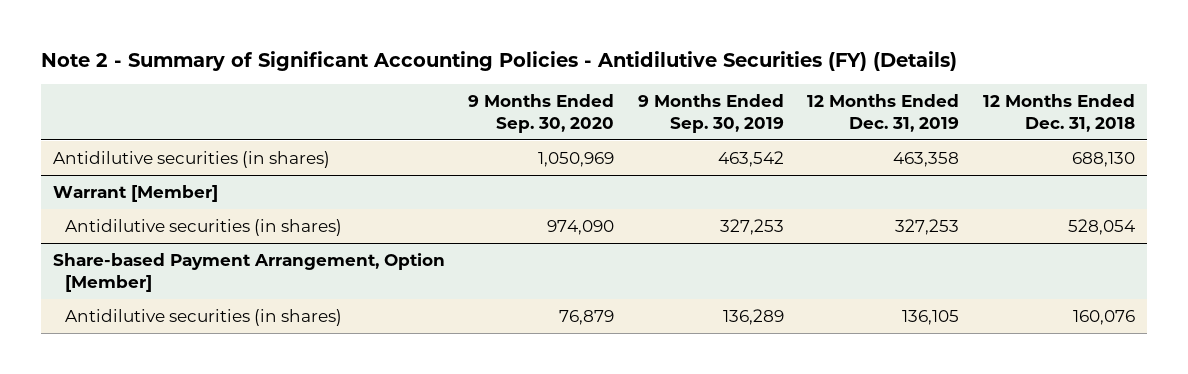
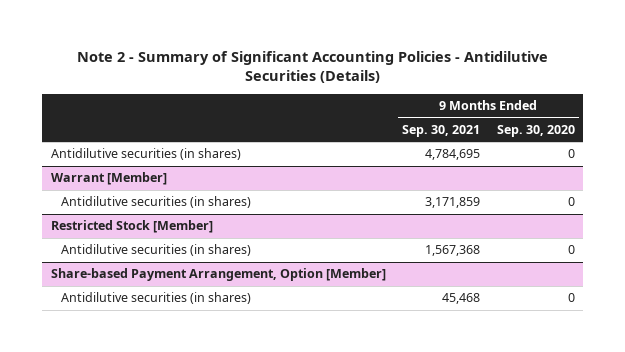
- Note 2 - Summary of Significant Accounting Policies - Antidilutive Securities (FY) (Details)
+ Note 2 - Summary of Significant Accounting Policies - Antidilutive Securities (Details)
- | 9 Months Ended Sep. 30, 2020 | 9 Months Ended Sep. 30, 2019 | 12 Months Ended Dec. 31, 2019 | 12 Months Ended Dec. 31, 2018
+ | 9 Months Ended Sep. 30, 2021 | 9 Months Ended Sep. 30, 2020
- Antidilutive securities (in shares) | 1,050,969 | 463,542 | 463,358 | 688,130
+ Antidilutive securities (in shares) | 4,784,695 | 0
@ Warrant [Member]
- Antidilutive securities (in shares) | 974,090 | 327,253 | 327,253 | 528,054
+ Antidilutive securities (in shares) | 3,171,859 | 0
+ Restricted Stock [Member]
+ Antidilutive securities (in shares) | 1,567,368 | 0
@ Share-based Payment Arrangement, Option [Member]
- Antidilutive securities (in shares) | 76,879 | 136,289 | 136,105 | 160,076
+ Antidilutive securities (in shares) | 45,468 | 0

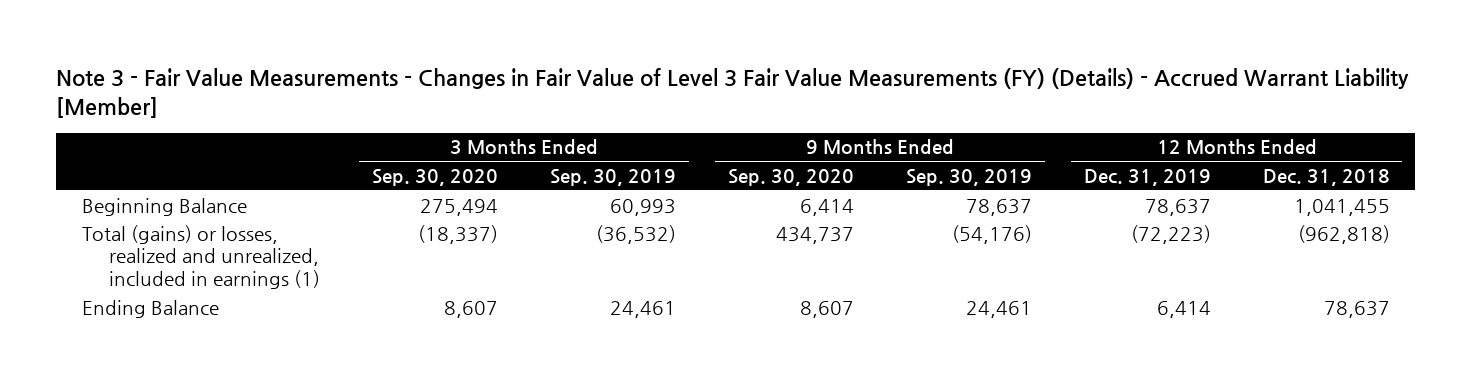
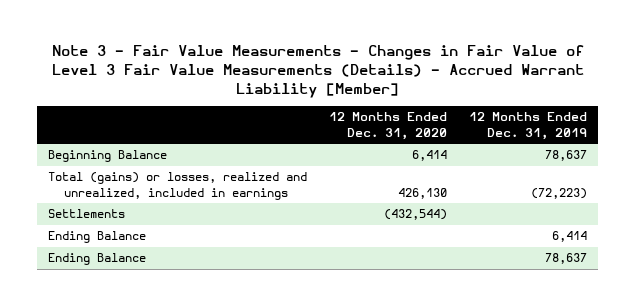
- Note 3 - Fair Value Measurements - Changes in Fair Value of Level 3 Fair Value Measurements (FY) (Details) - Accrued Warrant Liability [Member]
+ Note 3 - Fair Value Measurements - Changes in Fair Value of Level 3 Fair Value Measurements (Details) - Accrued Warrant Liability [Member]
- | 3 Months Ended Sep. 30, 2020 | 3 Months Ended Sep. 30, 2019 | 9 Months Ended Sep. 30, 2020 | 9 Months Ended Sep. 30, 2019 | 12 Months Ended Dec. 31, 2019 | 12 Months Ended Dec. 31, 2018
+ | 12 Months Ended Dec. 31, 2020 | 12 Months Ended Dec. 31, 2019
- Total (gains) or losses, realized and unrealized, included in earnings (1) | (18,337) | (36,532) | 434,737 | (54,176) | (72,223) | (962,818)
+ Total (gains) or losses, realized and unrealized, included in earnings | 426,130 | (72,223)
+ Settlements | (432,544) |
+ Ending Balance | | 78,637

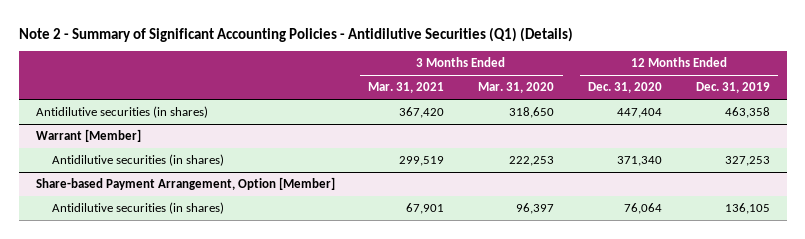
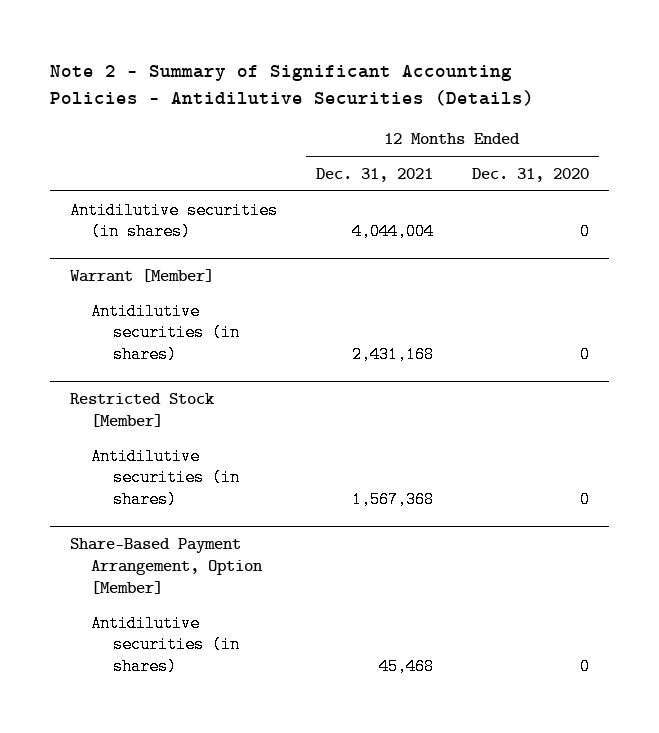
- Note 2 - Summary of Significant Accounting Policies - Antidilutive Securities (Q1) (Details)
+ Note 2 - Summary of Significant Accounting Policies - Antidilutive Securities (Details)
- | 3 Months Ended Mar. 31, 2021 | 3 Months Ended Mar. 31, 2020 | 12 Months Ended Dec. 31, 2020 | 12 Months Ended Dec. 31, 2019
+ | 12 Months Ended Dec. 31, 2021 | 12 Months Ended Dec. 31, 2020
- Antidilutive securities (in shares) | 367,420 | 318,650 | 447,404 | 463,358
+ Antidilutive securities (in shares) | 4,044,004 | 0
@ Warrant [Member]
- Antidilutive securities (in shares) | 299,519 | 222,253 | 371,340 | 327,253
- Share-based Payment Arrangement, Option [Member]
- Antidilutive securities (in shares) | 67,901 | 96,397 | 76,064 | 136,105
@ Warrant [Member]
+ Antidilutive securities (in shares) | 2,431,168 | 0
+ Restricted Stock [Member]
+ Antidilutive securities (in shares) | 1,567,368 | 0
+ Share-Based Payment Arrangement, Option [Member]
+ Antidilutive securities (in shares) | 45,468 | 0

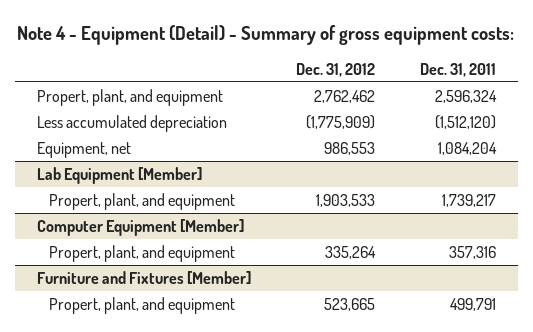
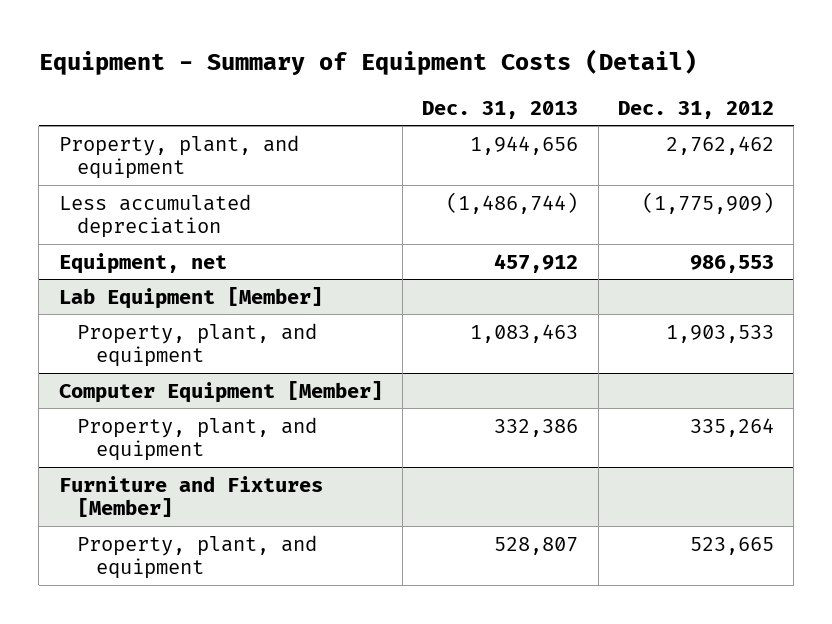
- Note 4 - Equipment (Detail) - Summary of gross equipment costs:
+ Equipment - Summary of Equipment Costs (Detail)
- | Dec. 31, 2012 | Dec. 31, 2011
+ | Dec. 31, 2013 | Dec. 31, 2012
- Propert, plant, and equipment | 2,762,462 | 2,596,324
+ Property, plant, and equipment | 1,944,656 | 2,762,462
@ Lab Equipment [Member]
- Propert, plant, and equipment | 1,903,533 | 1,739,217
+ Property, plant, and equipment | 1,083,463 | 1,903,533
@ Computer Equipment [Member]
- Propert, plant, and equipment | 335,264 | 357,316
+ Property, plant, and equipment | 332,386 | 335,264
@ Furniture and Fixtures [Member]
- Propert, plant, and equipment | 523,665 | 499,791
+ Property, plant, and equipment | 528,807 | 523,665

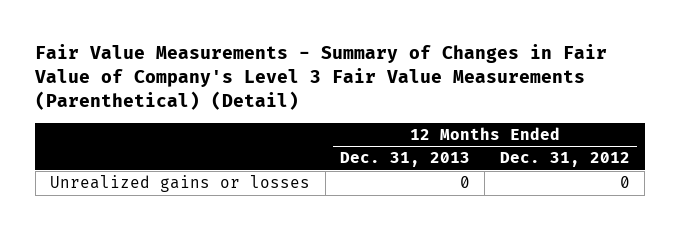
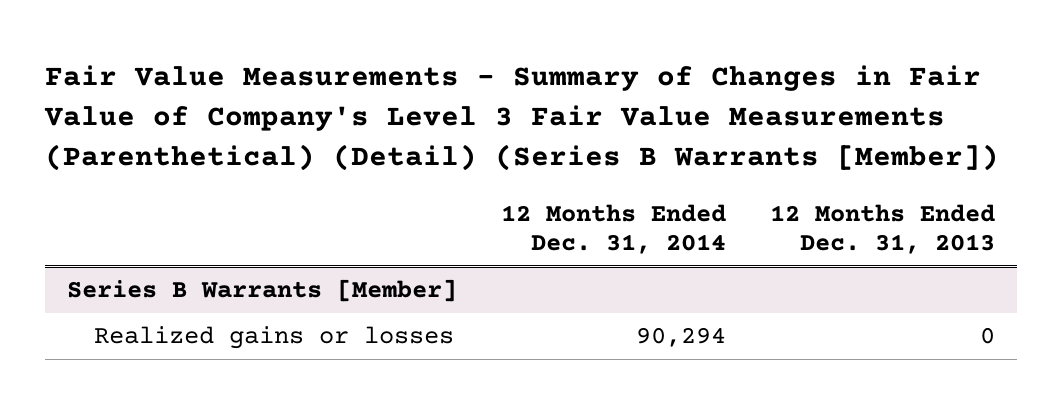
- Fair Value Measurements - Summary of Changes in Fair Value of Company's Level 3 Fair Value Measurements (Parenthetical) (Detail)
+ Fair Value Measurements - Summary of Changes in Fair Value of Company's Level 3 Fair Value Measurements (Parenthetical) (Detail) (Series B Warrants [Member])
- | 12 Months Ended Dec. 31, 2013 | 12 Months Ended Dec. 31, 2012
+ | 12 Months Ended Dec. 31, 2014 | 12 Months Ended Dec. 31, 2013
- Unrealized gains or losses | 0 | 0
+ Series B Warrants [Member]
+ Realized gains or losses | 90,294 | 0

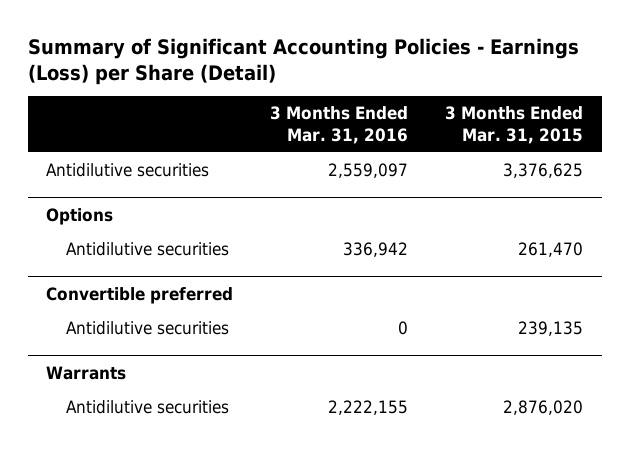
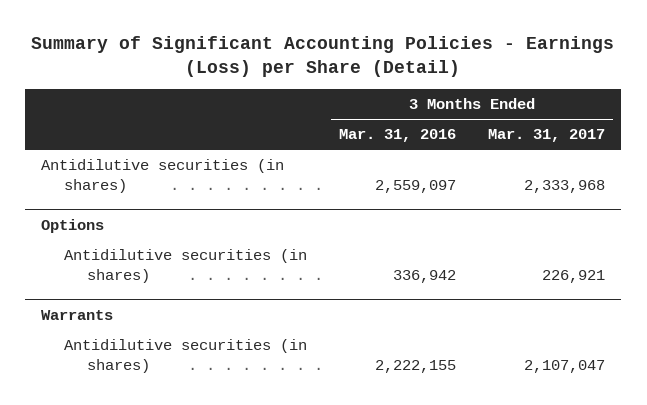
- | 3 Months Ended Mar. 31, 2016 | 3 Months Ended Mar. 31, 2015
+ | 3 Months Ended Mar. 31, 2016 | 3 Months Ended Mar. 31, 2017
- Antidilutive securities | 2,559,097 | 3,376,625
+ Antidilutive securities (in shares) | 2,559,097 | 2,333,968
@ Options
- Antidilutive securities | 336,942 | 261,470
- Convertible preferred
- Antidilutive securities | 0 | 239,135
@ Options
+ Antidilutive securities (in shares) | 336,942 | 226,921
@ Warrants
- Antidilutive securities | 2,222,155 | 2,876,020
+ Antidilutive securities (in shares) | 2,222,155 | 2,107,047

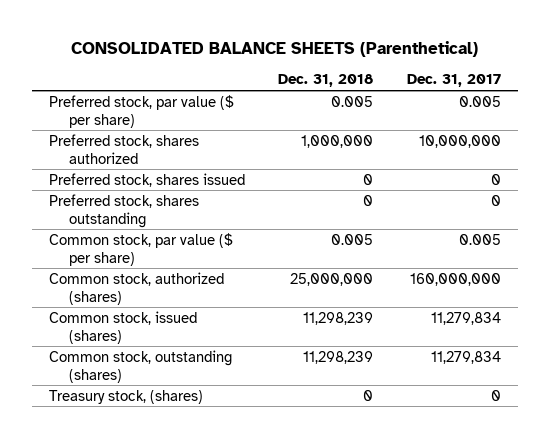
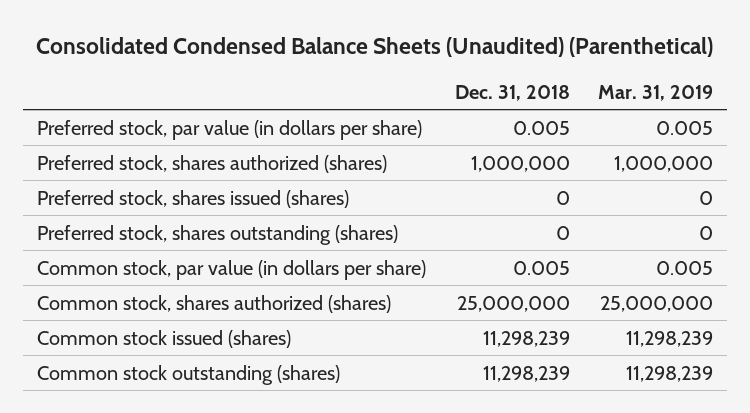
- CONSOLIDATED BALANCE SHEETS (Parenthetical)
+ Consolidated Condensed Balance Sheets (Unaudited) (Parenthetical)
- | Dec. 31, 2018 | Dec. 31, 2017
+ | Dec. 31, 2018 | Mar. 31, 2019
- Preferred stock, par value ($ per share) | 0.005 | 0.005
- Preferred stock, shares authorized | 1,000,000 | 10,000,000
- Preferred stock, shares issued | 0 | 0
- Preferred stock, shares outstanding | 0 | 0
- Common stock, par value ($ per share) | 0.005 | 0.005
- Common stock, authorized (shares) | 25,000,000 | 160,000,000
- Common stock, issued (shares) | 11,298,239 | 11,279,834
- Common stock, outstanding (shares) | 11,298,239 | 11,279,834
- Treasury stock, (shares) | 0 | 0
+ Preferred stock, par value (in dollars per share) | 0.005 | 0.005
+ Preferred stock, shares authorized (shares) | 1,000,000 | 1,000,000
+ Preferred stock, shares issued (shares) | 0 | 0
+ Preferred stock, shares outstanding (shares) | 0 | 0
+ Common stock, par value (in dollars per share) | 0.005 | 0.005
+ Common stock, shares authorized (shares) | 25,000,000 | 25,000,000
+ Common stock issued (shares) | 11,298,239 | 11,298,239
+ Common stock outstanding (shares) | 11,298,239 | 11,298,239

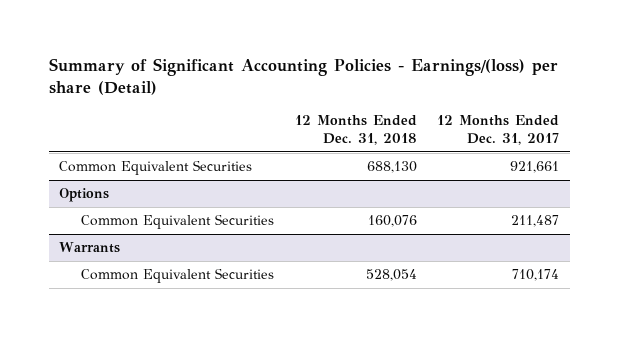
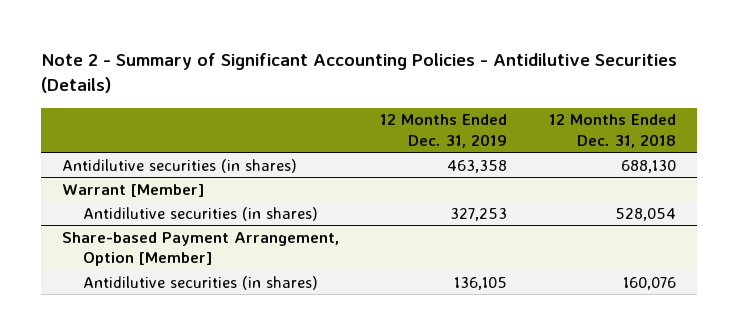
- Summary of Significant Accounting Policies - Earnings/(loss) per share (Detail)
+ Note 2 - Summary of Significant Accounting Policies - Antidilutive Securities (Details)
- | 12 Months Ended Dec. 31, 2018 | 12 Months Ended Dec. 31, 2017
+ | 12 Months Ended Dec. 31, 2019 | 12 Months Ended Dec. 31, 2018
- Common Equivalent Securities | 688,130 | 921,661
- Options
- Common Equivalent Securities | 160,076 | 211,487
- Warrants
- Common Equivalent Securities | 528,054 | 710,174
+ Antidilutive securities (in shares) | 463,358 | 688,130
+ Warrant [Member]
+ Antidilutive securities (in shares) | 327,253 | 528,054
+ Share-based Payment Arrangement, Option [Member]
+ Antidilutive securities (in shares) | 136,105 | 160,076

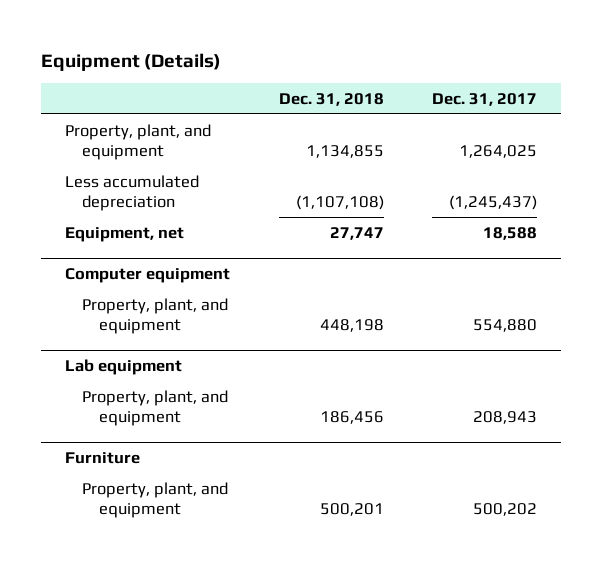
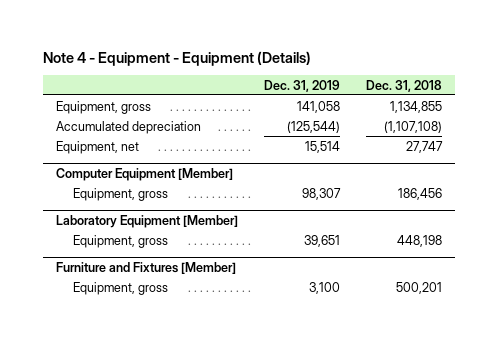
- Equipment (Details)
+ Note 4 - Equipment - Equipment (Details)
- | Dec. 31, 2018 | Dec. 31, 2017
+ | Dec. 31, 2019 | Dec. 31, 2018
- Property, plant, and equipment | 1,134,855 | 1,264,025
- Less accumulated depreciation | (1,107,108) | (1,245,437)
+ Equipment, gross | 141,058 | 1,134,855
+ Accumulated depreciation | (125,544) | (1,107,108)
- Computer equipment
- Property, plant, and equipment | 448,198 | 554,880
- Lab equipment
- Property, plant, and equipment | 186,456 | 208,943
- Furniture
- Property, plant, and equipment | 500,201 | 500,202
+ Computer Equipment [Member]
+ Equipment, gross | 98,307 | 186,456
+ Laboratory Equipment [Member]
+ Equipment, gross | 39,651 | 448,198
+ Furniture and Fixtures [Member]
+ Equipment, gross | 3,100 | 500,201

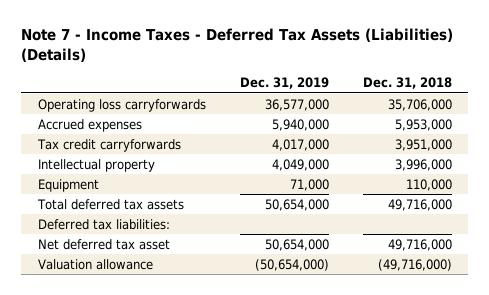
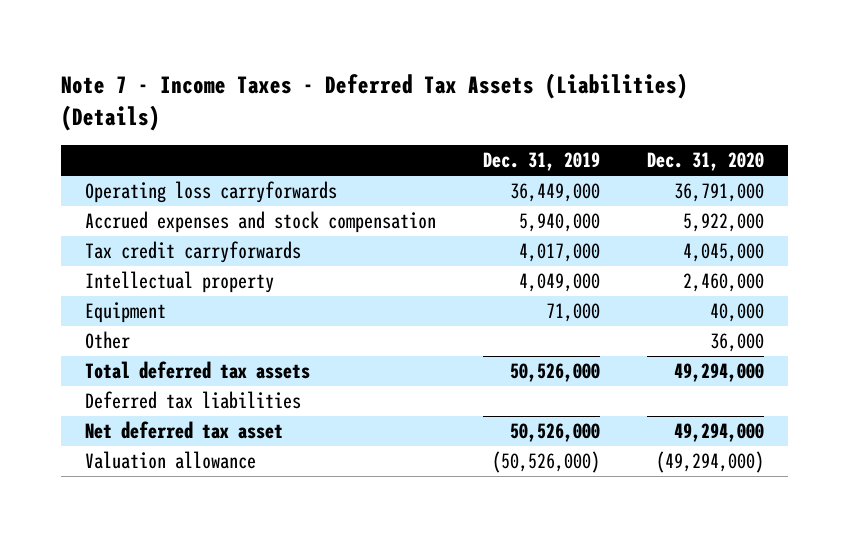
- | Dec. 31, 2019 | Dec. 31, 2018
+ | Dec. 31, 2019 | Dec. 31, 2020
- Operating loss carryforwards | 36,577,000 | 35,706,000
- Accrued expenses | 5,940,000 | 5,953,000
+ Operating loss carryforwards | 36,449,000 | 36,791,000
+ Accrued expenses and stock compensation | 5,940,000 | 5,922,000
- Total deferred tax assets | 50,654,000 | 49,716,000
- Deferred tax liabilities:
- Net deferred tax asset | 50,654,000 | 49,716,000
- Valuation allowance | (50,654,000) | (49,716,000)
+ Other | | 36,000
+ Total deferred tax assets | 50,526,000 | 49,294,000
+ Deferred tax liabilities
+ Net deferred tax asset | 50,526,000 | 49,294,000
+ Valuation allowance | (50,526,000) | (49,294,000)

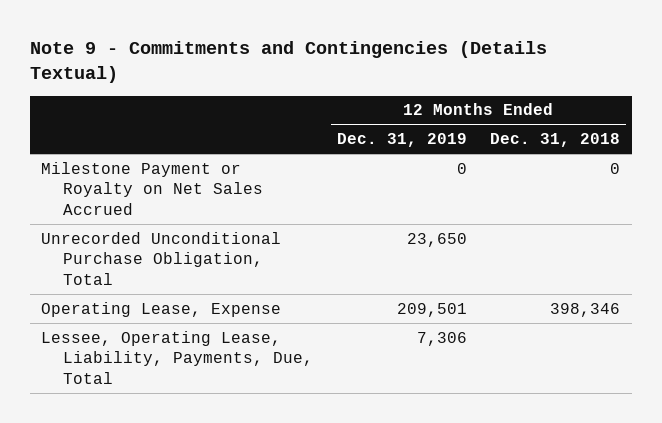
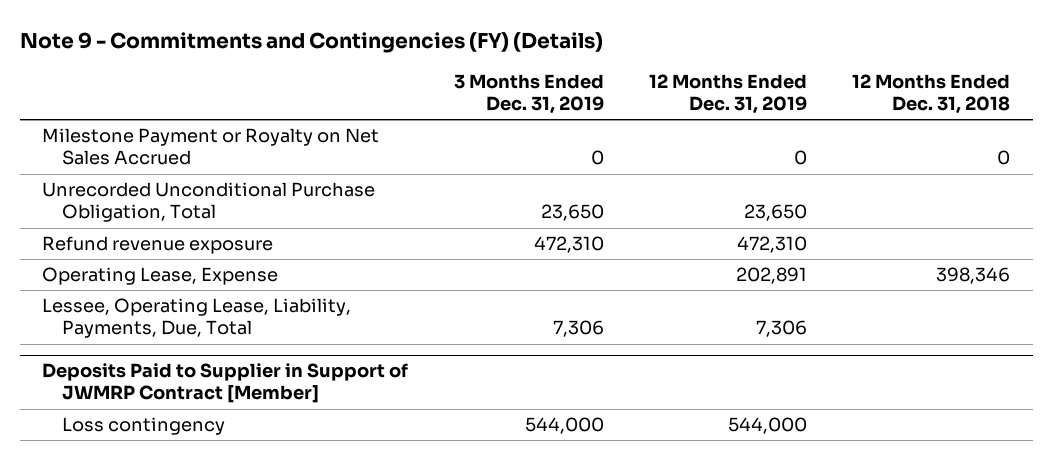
- Note 9 - Commitments and Contingencies (Details Textual)
+ Note 9 - Commitments and Contingencies (FY) (Details)
- | 12 Months Ended Dec. 31, 2019 | 12 Months Ended Dec. 31, 2018
+ | 3 Months Ended Dec. 31, 2019 | 12 Months Ended Dec. 31, 2019 | 12 Months Ended Dec. 31, 2018
- Operating Lease, Expense | 209,501 | 398,346
+ Refund revenue exposure | 472,310 | 472,310 |
+ Operating Lease, Expense | | 202,891 | 398,346
+ Deposits Paid to Supplier in Support of JWMRP Contract [Member]
+ Loss contingency | 544,000 | 544,000 |

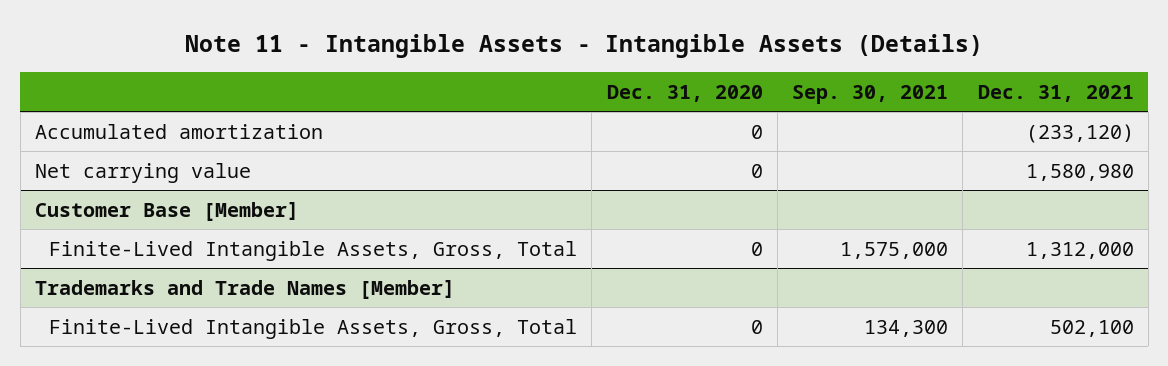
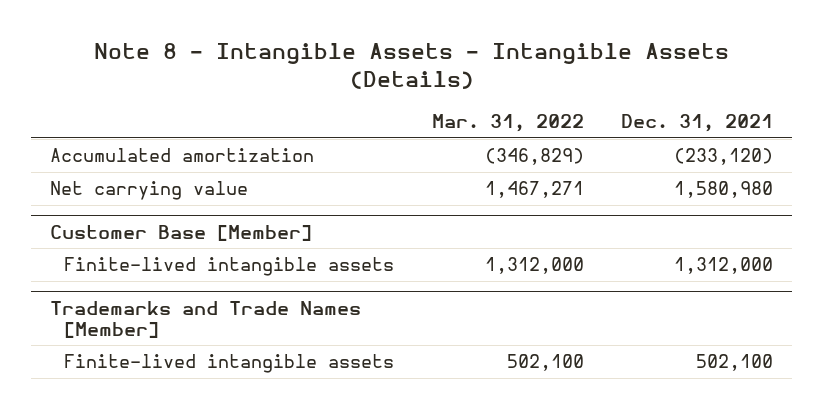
- Note 11 - Intangible Assets - Intangible Assets (Details)
+ Note 8 - Intangible Assets - Intangible Assets (Details)
- | Dec. 31, 2020 | Sep. 30, 2021 | Dec. 31, 2021
+ | Mar. 31, 2022 | Dec. 31, 2021
@ Customer Base [Member]
- Finite-Lived Intangible Assets, Gross, Total | 0 | 1,575,000 | 1,312,000
+ Finite-lived intangible assets | 1,312,000 | 1,312,000
@ Trademarks and Trade Names [Member]
- Finite-Lived Intangible Assets, Gross, Total | 0 | 134,300 | 502,100
+ Finite-lived intangible assets | 502,100 | 502,100

